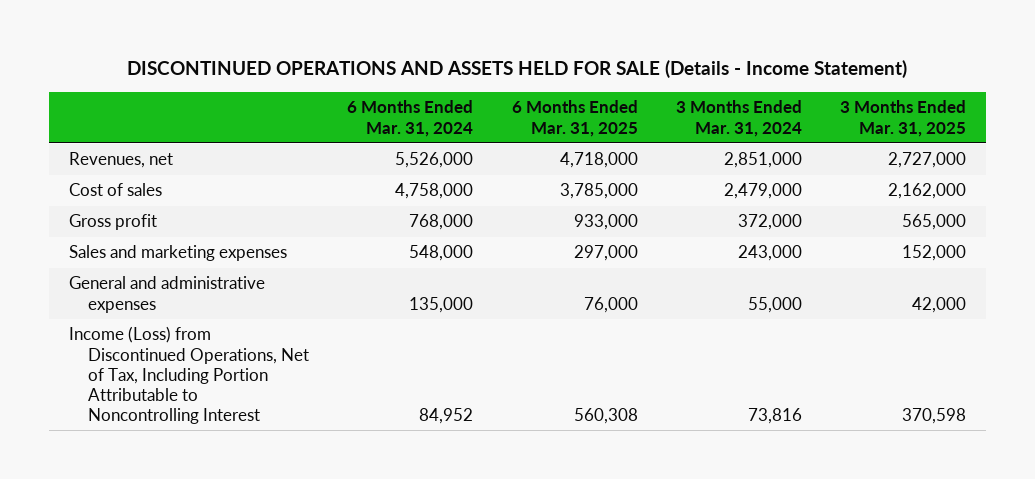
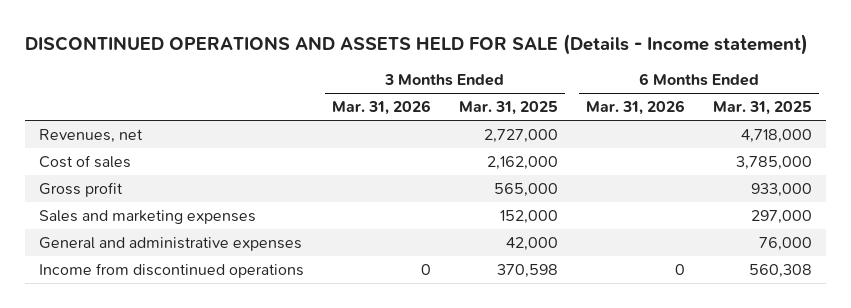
- DISCONTINUED OPERATIONS AND ASSETS HELD FOR SALE (Details - Income Statement)
+ DISCONTINUED OPERATIONS AND ASSETS HELD FOR SALE (Details - Income statement)
- | 6 Months Ended Mar. 31, 2024 | 6 Months Ended Mar. 31, 2025 | 3 Months Ended Mar. 31, 2024 | 3 Months Ended Mar. 31, 2025
+ | 3 Months Ended Mar. 31, 2026 | 3 Months Ended Mar. 31, 2025 | 6 Months Ended Mar. 31, 2026 | 6 Months Ended Mar. 31, 2025
- Income (Loss) from Discontinued Operations, Net of Tax, Including Portion Attributable to Noncontrolling Interest | 84,952 | 560,308 | 73,816 | 370,598
+ Income from discontinued operations | 0 | 370,598 | 0 | 560,308

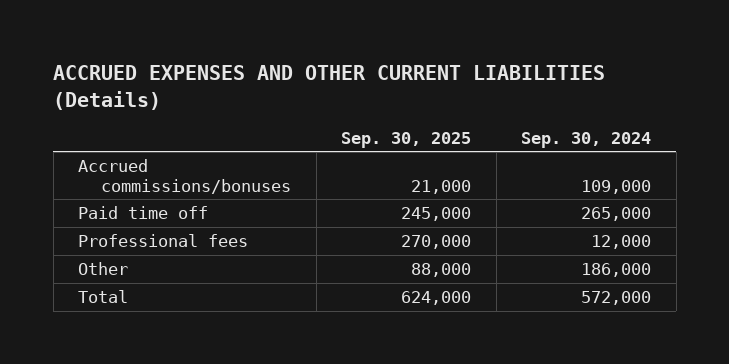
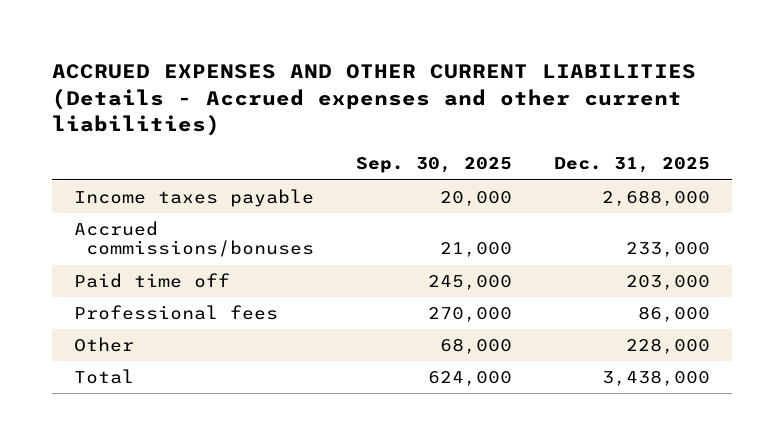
- ACCRUED EXPENSES AND OTHER CURRENT LIABILITIES (Details)
+ ACCRUED EXPENSES AND OTHER CURRENT LIABILITIES (Details - Accrued expenses and other current liabilities)
- | Sep. 30, 2025 | Sep. 30, 2024
+ | Sep. 30, 2025 | Dec. 31, 2025
+ Income taxes payable | 20,000 | 2,688,000
- Other | 88,000 | 186,000
+ Other | 68,000 | 228,000

